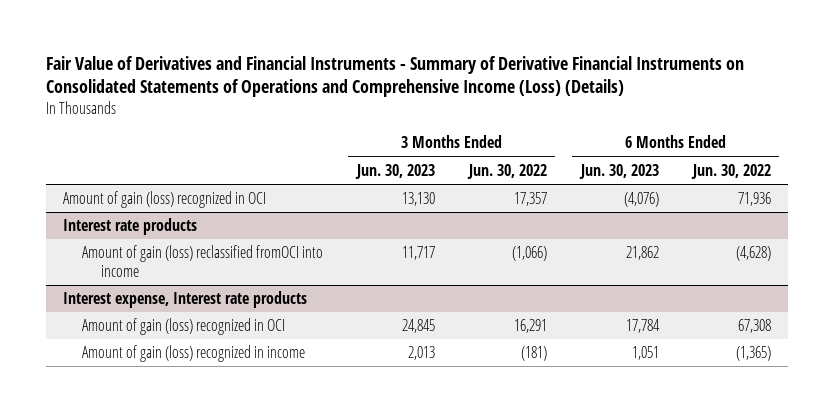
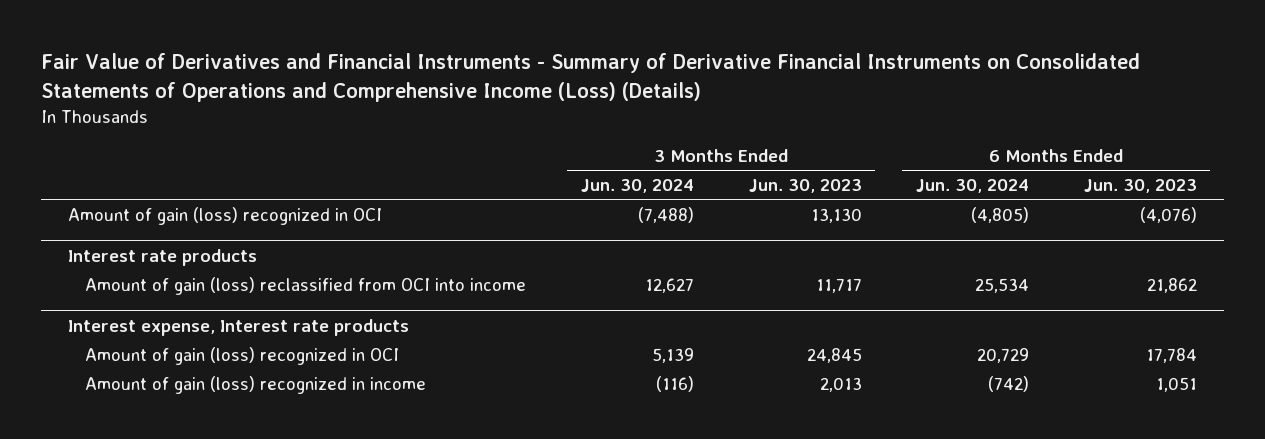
- | 3 Months Ended Jun. 30, 2023 | 3 Months Ended Jun. 30, 2022 | 6 Months Ended Jun. 30, 2023 | 6 Months Ended Jun. 30, 2022
+ | 3 Months Ended Jun. 30, 2024 | 3 Months Ended Jun. 30, 2023 | 6 Months Ended Jun. 30, 2024 | 6 Months Ended Jun. 30, 2023
@ Interest rate products
- Amount of gain (loss) reclassified fromOCI into income | 11,717 | (1,066) | 21,862 | (4,628)
+ Amount of gain (loss) reclassified from OCI into income | 12,627 | 11,717 | 25,534 | 21,862

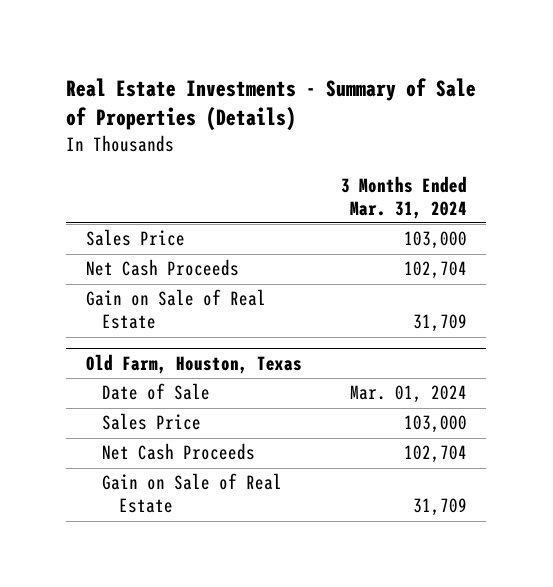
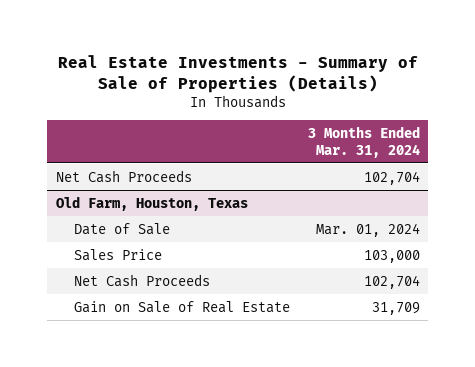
- Sales Price | 103,000
- Gain on Sale of Real Estate | 31,709

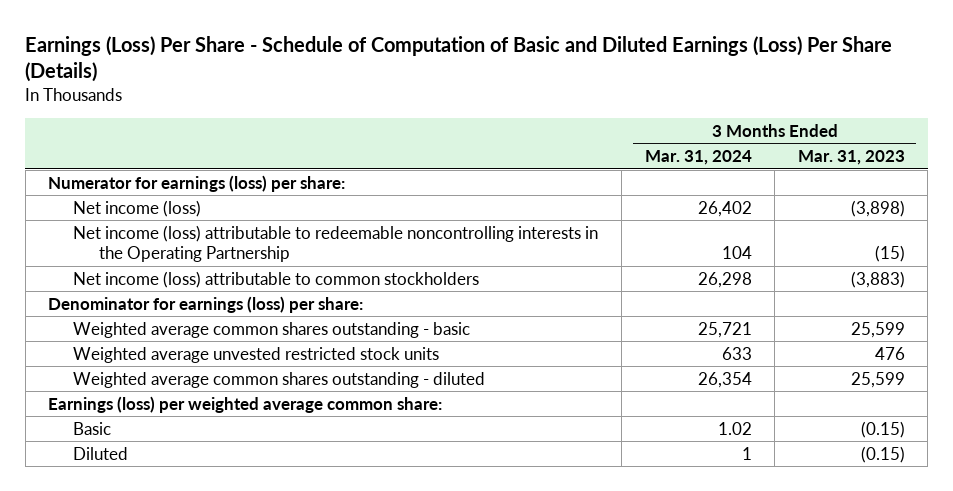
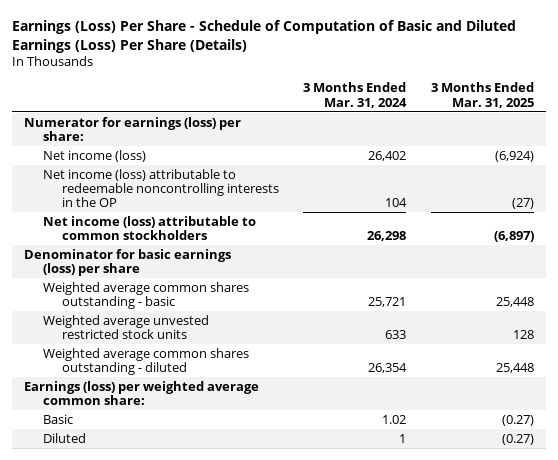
- | 3 Months Ended Mar. 31, 2024 | 3 Months Ended Mar. 31, 2023
+ | 3 Months Ended Mar. 31, 2024 | 3 Months Ended Mar. 31, 2025
- Net income (loss) attributable to redeemable noncontrolling interests in the Operating Partnership | 104 | (15)
+ Net income (loss) attributable to redeemable noncontrolling interests in the OP | 104 | (27)
- Denominator for earnings (loss) per share:
+ Denominator for basic earnings (loss) per share

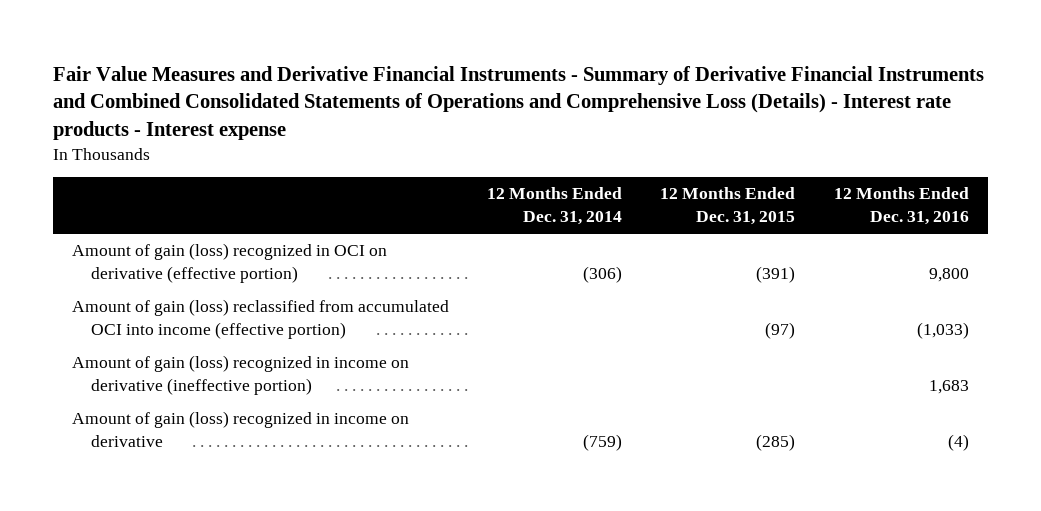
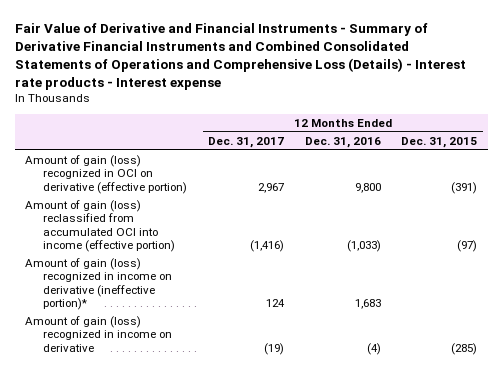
- Fair Value Measures and Derivative Financial Instruments - Summary of Derivative Financial Instruments and Combined Consolidated Statements of Operations and Comprehensive Loss (Details) - Interest rate products - Interest expense
+ Fair Value of Derivative and Financial Instruments - Summary of Derivative Financial Instruments and Combined Consolidated Statements of Operations and Comprehensive Loss (Details) - Interest rate products - Interest expense
- | 12 Months Ended Dec. 31, 2014 | 12 Months Ended Dec. 31, 2015 | 12 Months Ended Dec. 31, 2016
+ | 12 Months Ended Dec. 31, 2017 | 12 Months Ended Dec. 31, 2016 | 12 Months Ended Dec. 31, 2015
- Amount of gain (loss) recognized in income on derivative (ineffective portion) | | | 1,683
+ Amount of gain (loss) recognized in income on derivative (ineffective portion)* | 124 | 1,683 |

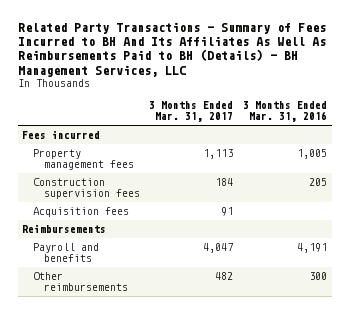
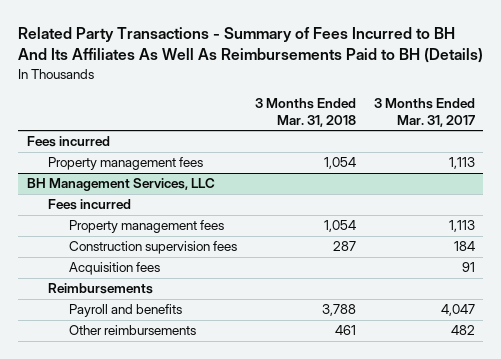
- Related Party Transactions - Summary of Fees Incurred to BH And Its Affiliates As Well As Reimbursements Paid to BH (Details) - BH Management Services, LLC
+ Related Party Transactions - Summary of Fees Incurred to BH And Its Affiliates As Well As Reimbursements Paid to BH (Details)
- | 3 Months Ended Mar. 31, 2017 | 3 Months Ended Mar. 31, 2016
+ | 3 Months Ended Mar. 31, 2018 | 3 Months Ended Mar. 31, 2017
+ BH Management Services, LLC
+ Fees incurred
+ Property management fees | 1,054 | 1,113

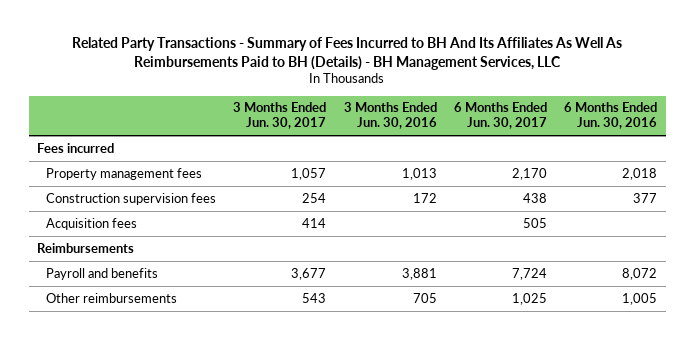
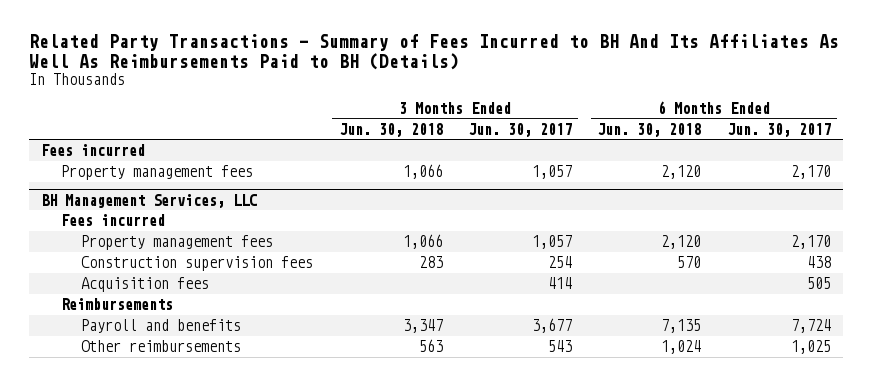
- Related Party Transactions - Summary of Fees Incurred to BH And Its Affiliates As Well As Reimbursements Paid to BH (Details) - BH Management Services, LLC
+ Related Party Transactions - Summary of Fees Incurred to BH And Its Affiliates As Well As Reimbursements Paid to BH (Details)
- | 3 Months Ended Jun. 30, 2017 | 3 Months Ended Jun. 30, 2016 | 6 Months Ended Jun. 30, 2017 | 6 Months Ended Jun. 30, 2016
+ | 3 Months Ended Jun. 30, 2018 | 3 Months Ended Jun. 30, 2017 | 6 Months Ended Jun. 30, 2018 | 6 Months Ended Jun. 30, 2017
+ BH Management Services, LLC
+ Fees incurred
+ Property management fees | 1,066 | 1,057 | 2,120 | 2,170

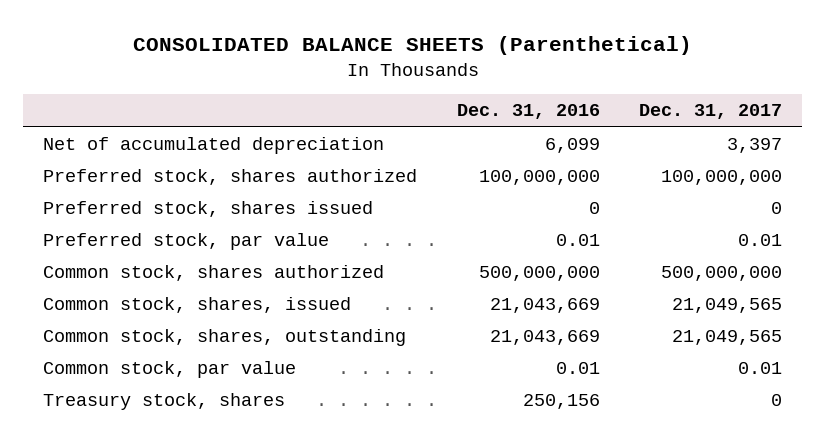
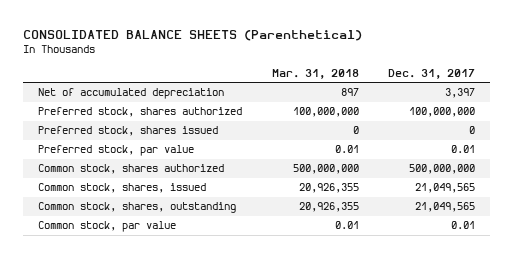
- | Dec. 31, 2016 | Dec. 31, 2017
+ | Mar. 31, 2018 | Dec. 31, 2017
- Treasury stock, shares | 250,156 | 0

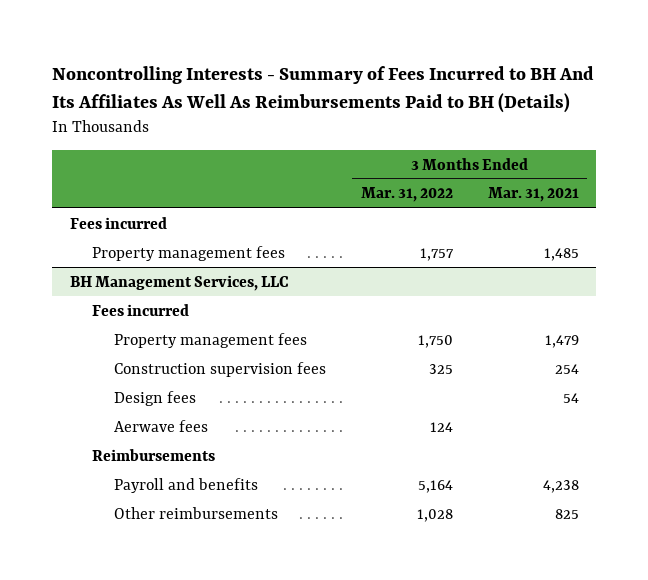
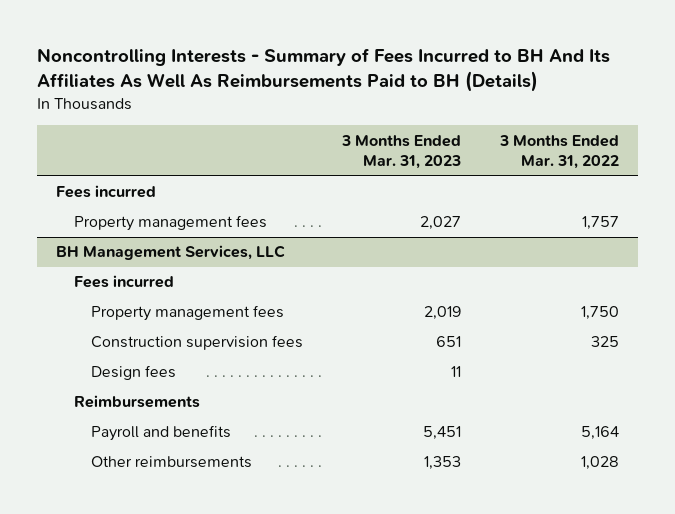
- | 3 Months Ended Mar. 31, 2022 | 3 Months Ended Mar. 31, 2021
+ | 3 Months Ended Mar. 31, 2023 | 3 Months Ended Mar. 31, 2022
@ BH Management Services, LLC
- Aerwave fees | 124 |

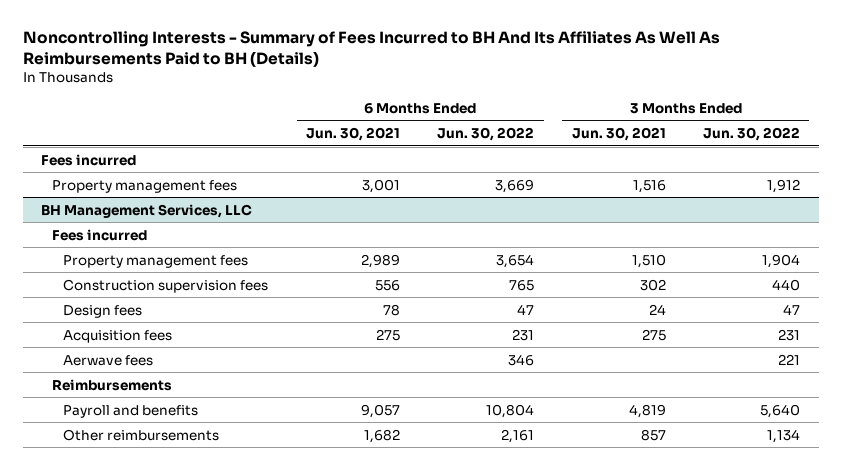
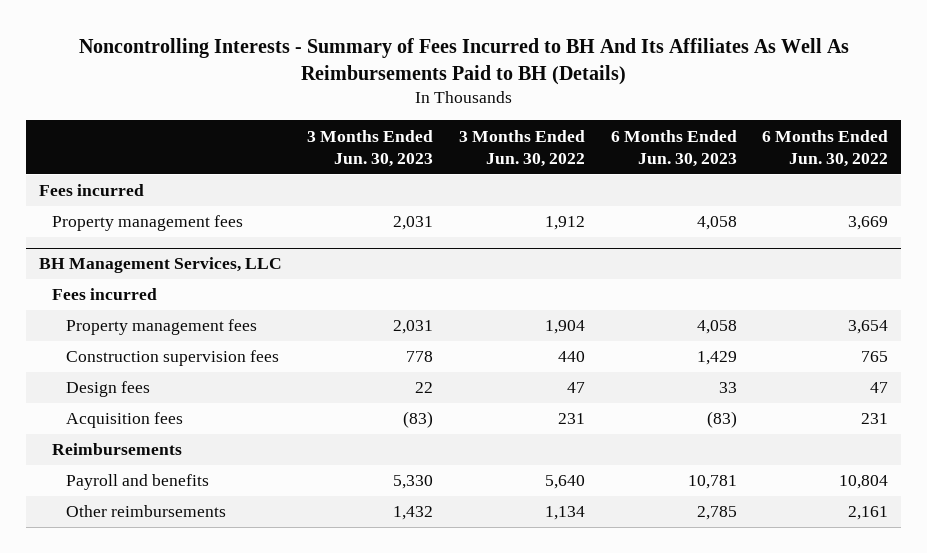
- | 6 Months Ended Jun. 30, 2021 | 6 Months Ended Jun. 30, 2022 | 3 Months Ended Jun. 30, 2021 | 3 Months Ended Jun. 30, 2022
+ | 3 Months Ended Jun. 30, 2023 | 3 Months Ended Jun. 30, 2022 | 6 Months Ended Jun. 30, 2023 | 6 Months Ended Jun. 30, 2022
@ BH Management Services, LLC
- Aerwave fees | | 346 | | 221

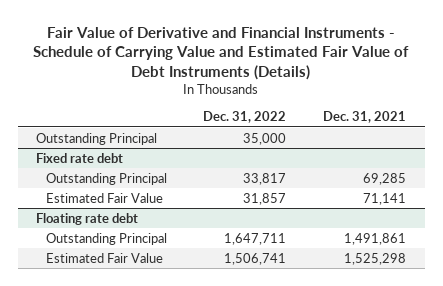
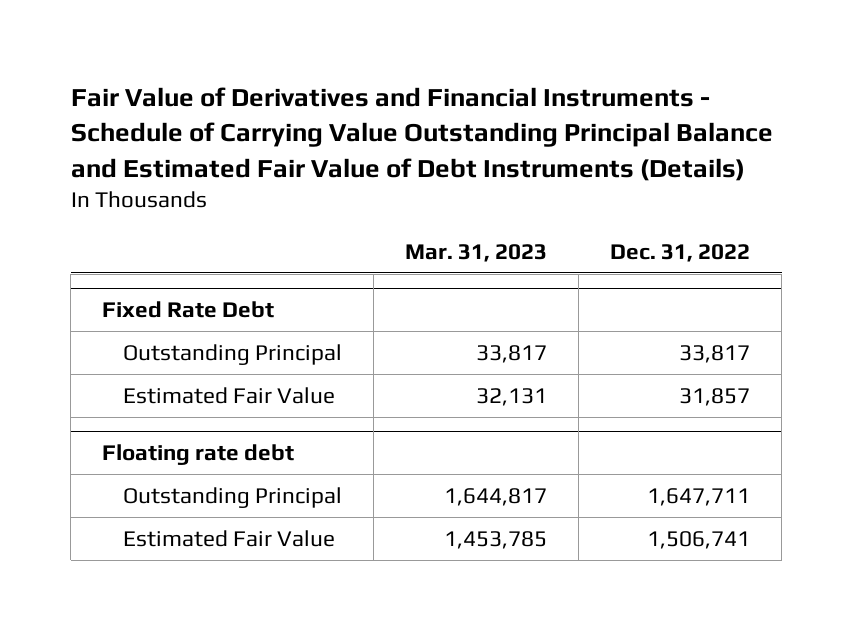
- Fair Value of Derivative and Financial Instruments - Schedule of Carrying Value and Estimated Fair Value of Debt Instruments (Details)
+ Fair Value of Derivatives and Financial Instruments - Schedule of Carrying Value Outstanding Principal Balance and Estimated Fair Value of Debt Instruments (Details)
- | Dec. 31, 2022 | Dec. 31, 2021
+ | Mar. 31, 2023 | Dec. 31, 2022
- Outstanding Principal | 35,000 |
- Fixed rate debt
+ Fixed Rate Debt

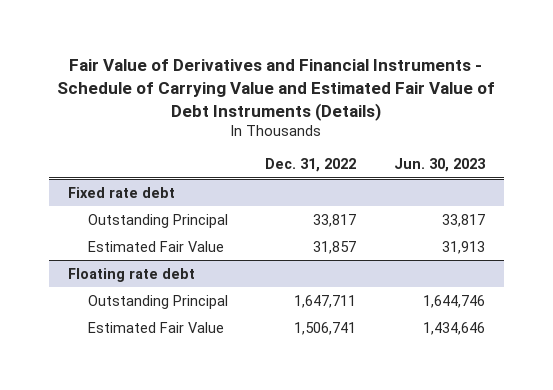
- Fair Value of Derivatives and Financial Instruments - Schedule of Carrying Value Outstanding Principal Balance and Estimated Fair Value of Debt Instruments (Details)
+ Fair Value of Derivatives and Financial Instruments - Schedule of Carrying Value and Estimated Fair Value of Debt Instruments (Details)
- | Mar. 31, 2023 | Dec. 31, 2022
+ | Dec. 31, 2022 | Jun. 30, 2023
- Fixed Rate Debt
+ Fixed rate debt

